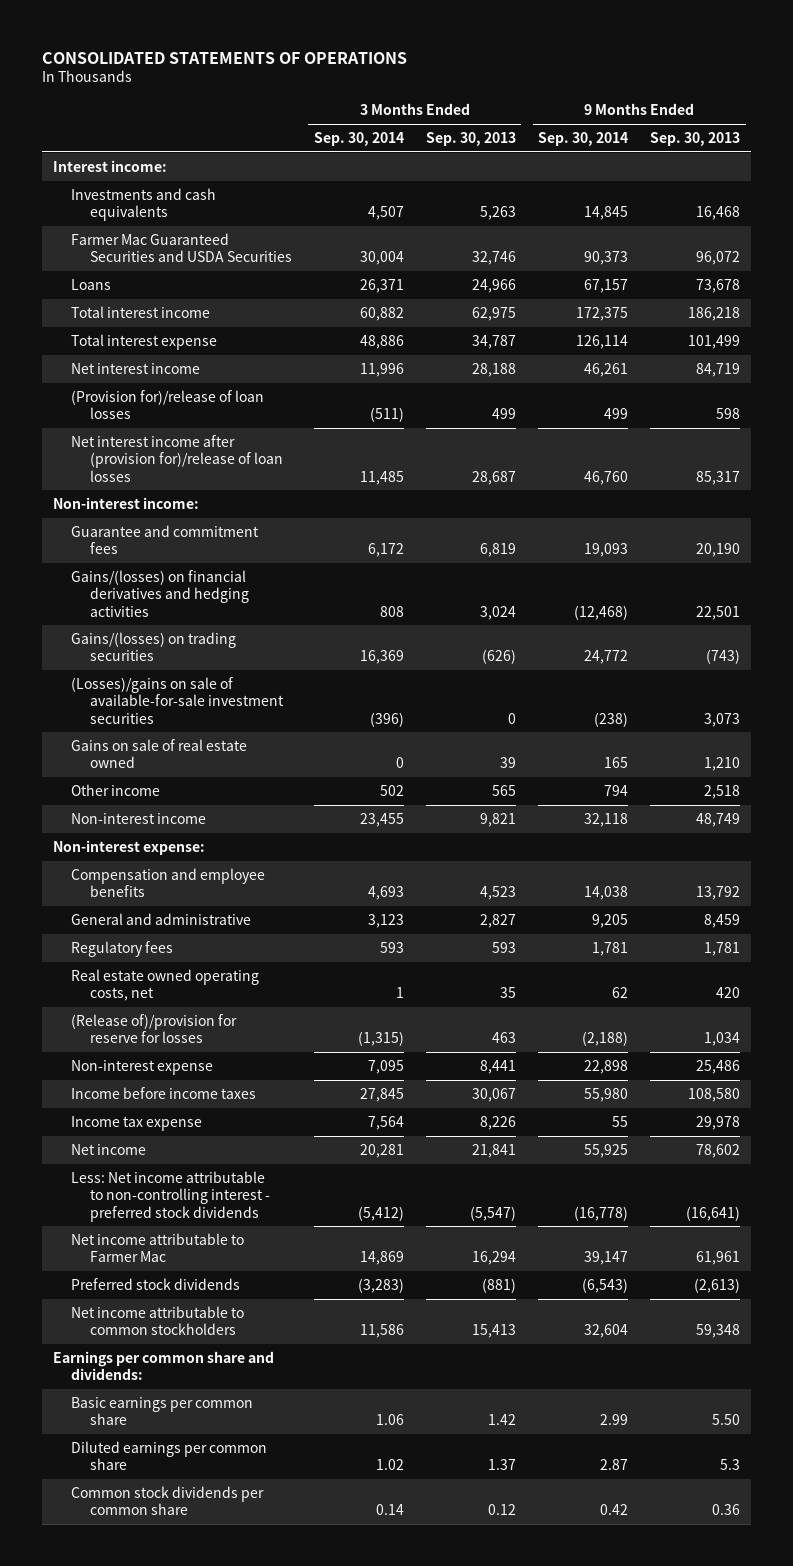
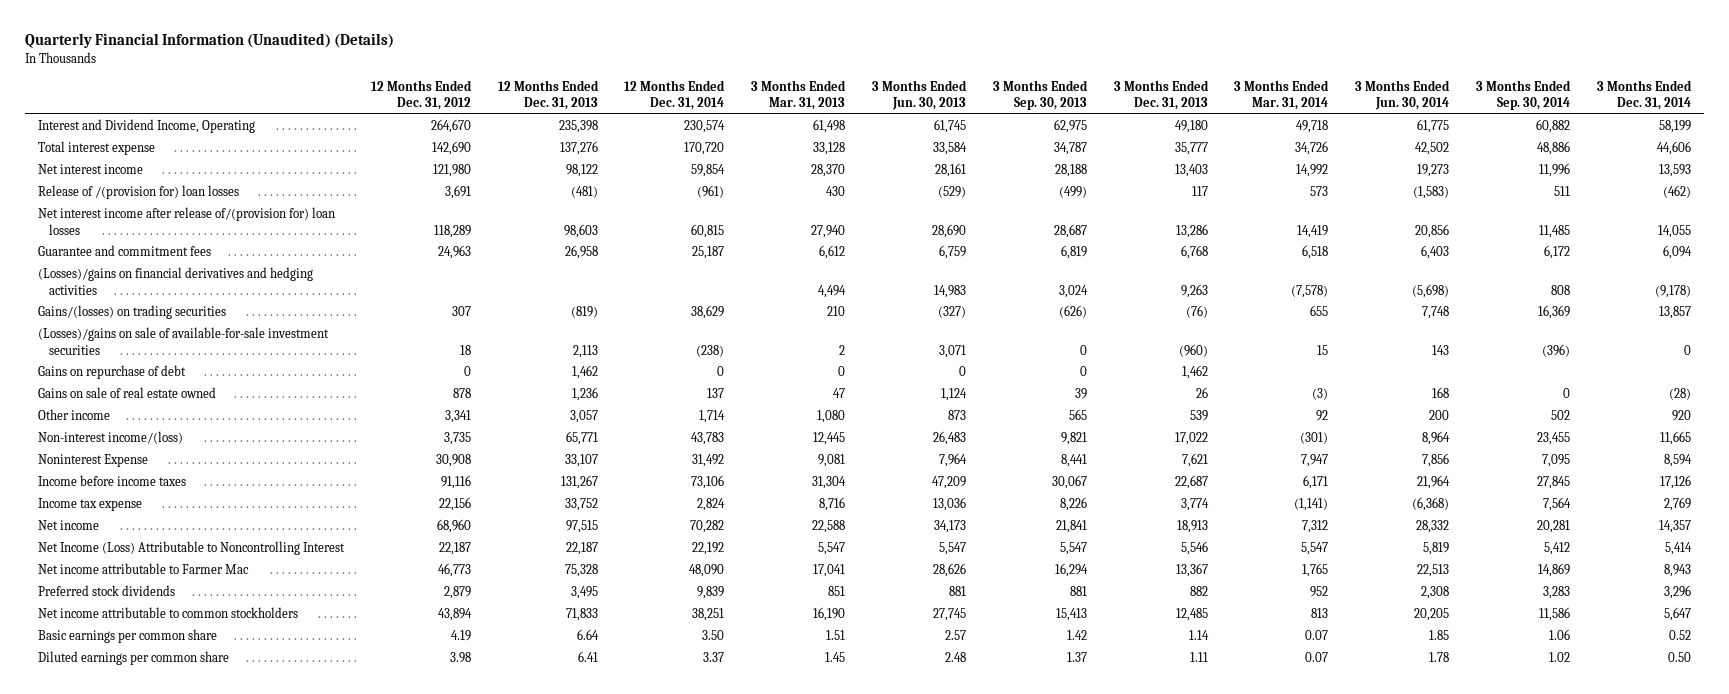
- CONSOLIDATED STATEMENTS OF OPERATIONS
+ Quarterly Financial Information (Unaudited) (Details)
- | 3 Months Ended Sep. 30, 2014 | 3 Months Ended Sep. 30, 2013 | 9 Months Ended Sep. 30, 2014 | 9 Months Ended Sep. 30, 2013
+ | 12 Months Ended Dec. 31, 2012 | 12 Months Ended Dec. 31, 2013 | 12 Months Ended Dec. 31, 2014 | 3 Months Ended Mar. 31, 2013 | 3 Months Ended Jun. 30, 2013 | 3 Months Ended Sep. 30, 2013 | 3 Months Ended Dec. 31, 2013 | 3 Months Ended Mar. 31, 2014 | 3 Months Ended Jun. 30, 2014 | 3 Months Ended Sep. 30, 2014 | 3 Months Ended Dec. 31, 2014
- Interest income:
- Investments and cash equivalents | 4,507 | 5,263 | 14,845 | 16,468
- Farmer Mac Guaranteed Securities and USDA Securities | 30,004 | 32,746 | 90,373 | 96,072
- Loans | 26,371 | 24,966 | 67,157 | 73,678
- Total interest income | 60,882 | 62,975 | 172,375 | 186,218
+ Interest and Dividend Income, Operating | 264,670 | 235,398 | 230,574 | 61,498 | 61,745 | 62,975 | 49,180 | 49,718 | 61,775 | 60,882 | 58,199
- (Provision for)/release of loan losses | (511) | 499 | 499 | 598
- Net interest income after (provision for)/release of loan losses | 11,485 | 28,687 | 46,760 | 85,317
- Non-interest income:
+ Release of /(provision for) loan losses | 3,691 | (481) | (961) | 430 | (529) | (499) | 117 | 573 | (1,583) | 511 | (462)
+ Net interest income after release of/(provision for) loan losses | 118,289 | 98,603 | 60,815 | 27,940 | 28,690 | 28,687 | 13,286 | 14,419 | 20,856 | 11,485 | 14,055
- Gains/(losses) on financial derivatives and hedging activities | 808 | 3,024 | (12,468) | 22,501
+ (Losses)/gains on financial derivatives and hedging activities | | | | 4,494 | 14,983 | 3,024 | 9,263 | (7,578) | (5,698) | 808 | (9,178)
+ Gains on repurchase of debt | 0 | 1,462 | 0 | 0 | 0 | 0 | 1,462 | | | |
- Non-interest income | 23,455 | 9,821 | 32,118 | 48,749
- Non-interest expense:
- Compensation and employee benefits | 4,693 | 4,523 | 14,038 | 13,792
- General and administrative | 3,123 | 2,827 | 9,205 | 8,459
- Regulatory fees | 593 | 593 | 1,781 | 1,781
- Real estate owned operating costs, net | 1 | 35 | 62 | 420
- (Release of)/provision for reserve for losses | (1,315) | 463 | (2,188) | 1,034
- Non-interest expense | 7,095 | 8,441 | 22,898 | 25,486
+ Non-interest income/(loss) | 3,735 | 65,771 | 43,783 | 12,445 | 26,483 | 9,821 | 17,022 | (301) | 8,964 | 23,455 | 11,665
+ Noninterest Expense | 30,908 | 33,107 | 31,492 | 9,081 | 7,964 | 8,441 | 7,621 | 7,947 | 7,856 | 7,095 | 8,594
- Less: Net income attributable to non-controlling interest - preferred stock dividends | (5,412) | (5,547) | (16,778) | (16,641)
+ Net Income (Loss) Attributable to Noncontrolling Interest | 22,187 | 22,187 | 22,192 | 5,547 | 5,547 | 5,547 | 5,546 | 5,547 | 5,819 | 5,412 | 5,414
- Preferred stock dividends | (3,283) | (881) | (6,543) | (2,613)
+ Preferred stock dividends | 2,879 | 3,495 | 9,839 | 851 | 881 | 881 | 882 | 952 | 2,308 | 3,283 | 3,296
- Earnings per common share and dividends:
- Common stock dividends per common share | 0.14 | 0.12 | 0.42 | 0.36

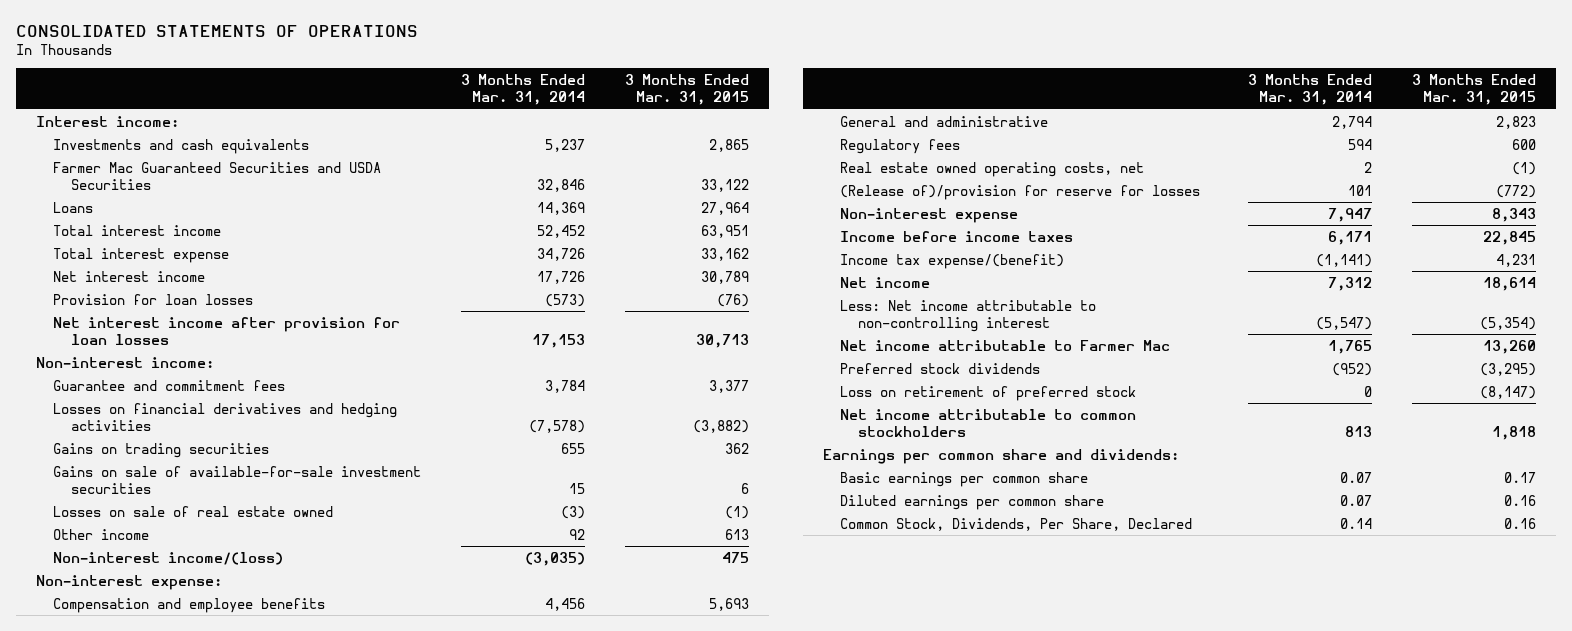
- Quarterly Financial Information (Unaudited) (Details)
+ CONSOLIDATED STATEMENTS OF OPERATIONS
- | 12 Months Ended Dec. 31, 2012 | 12 Months Ended Dec. 31, 2013 | 12 Months Ended Dec. 31, 2014 | 3 Months Ended Mar. 31, 2013 | 3 Months Ended Jun. 30, 2013 | 3 Months Ended Sep. 30, 2013 | 3 Months Ended Dec. 31, 2013 | 3 Months Ended Mar. 31, 2014 | 3 Months Ended Jun. 30, 2014 | 3 Months Ended Sep. 30, 2014 | 3 Months Ended Dec. 31, 2014
+ | 3 Months Ended Mar. 31, 2014 | 3 Months Ended Mar. 31, 2015
- Interest and Dividend Income, Operating | 264,670 | 235,398 | 230,574 | 61,498 | 61,745 | 62,975 | 49,180 | 49,718 | 61,775 | 60,882 | 58,199
+ Interest income:
+ Investments and cash equivalents | 5,237 | 2,865
+ Farmer Mac Guaranteed Securities and USDA Securities | 32,846 | 33,122
+ Loans | 14,369 | 27,964
+ Total interest income | 52,452 | 63,951
- Net interest income | 121,980 | 98,122 | 59,854 | 28,370 | 28,161 | 28,188 | 13,403 | 14,992 | 19,273 | 11,996 | 13,593
- Release of /(provision for) loan losses | 3,691 | (481) | (961) | 430 | (529) | (499) | 117 | 573 | (1,583) | 511 | (462)
- Net interest income after release of/(provision for) loan losses | 118,289 | 98,603 | 60,815 | 27,940 | 28,690 | 28,687 | 13,286 | 14,419 | 20,856 | 11,485 | 14,055
- Guarantee and commitment fees | 24,963 | 26,958 | 25,187 | 6,612 | 6,759 | 6,819 | 6,768 | 6,518 | 6,403 | 6,172 | 6,094
- (Losses)/gains on financial derivatives and hedging activities | | | | 4,494 | 14,983 | 3,024 | 9,263 | (7,578) | (5,698) | 808 | (9,178)
- Gains/(losses) on trading securities | 307 | (819) | 38,629 | 210 | (327) | (626) | (76) | 655 | 7,748 | 16,369 | 13,857
- (Losses)/gains on sale of available-for-sale investment securities | 18 | 2,113 | (238) | 2 | 3,071 | 0 | (960) | 15 | 143 | (396) | 0
- Gains on repurchase of debt | 0 | 1,462 | 0 | 0 | 0 | 0 | 1,462 | | | |
- Gains on sale of real estate owned | 878 | 1,236 | 137 | 47 | 1,124 | 39 | 26 | (3) | 168 | 0 | (28)
+ Net interest income | 17,726 | 30,789
+ Provision for loan losses | (573) | (76)
+ Net interest income after provision for loan losses | 17,153 | 30,713
+ Non-interest income:
+ Guarantee and commitment fees | 3,784 | 3,377
+ Losses on financial derivatives and hedging activities | (7,578) | (3,882)
+ Gains on trading securities | 655 | 362
+ Gains on sale of available-for-sale investment securities | 15 | 6
+ Losses on sale of real estate owned | (3) | (1)
- Non-interest income/(loss) | 3,735 | 65,771 | 43,783 | 12,445 | 26,483 | 9,821 | 17,022 | (301) | 8,964 | 23,455 | 11,665
- Noninterest Expense | 30,908 | 33,107 | 31,492 | 9,081 | 7,964 | 8,441 | 7,621 | 7,947 | 7,856 | 7,095 | 8,594
+ Non-interest income/(loss) | (3,035) | 475
+ Non-interest expense:
+ Compensation and employee benefits | 4,456 | 5,693
+ General and administrative | 2,794 | 2,823
+ Regulatory fees | 594 | 600
+ Real estate owned operating costs, net | 2 | (1)
+ (Release of)/provision for reserve for losses | 101 | (772)
+ Non-interest expense | 7,947 | 8,343
- Income tax expense | 22,156 | 33,752 | 2,824 | 8,716 | 13,036 | 8,226 | 3,774 | (1,141) | (6,368) | 7,564 | 2,769
+ Income tax expense/(benefit) | (1,141) | 4,231
- Net Income (Loss) Attributable to Noncontrolling Interest | 22,187 | 22,187 | 22,192 | 5,547 | 5,547 | 5,547 | 5,546 | 5,547 | 5,819 | 5,412 | 5,414
+ Less: Net income attributable to non-controlling interest | (5,547) | (5,354)
- Preferred stock dividends | 2,879 | 3,495 | 9,839 | 851 | 881 | 881 | 882 | 952 | 2,308 | 3,283 | 3,296
+ Preferred stock dividends | (952) | (3,295)
+ Loss on retirement of preferred stock | 0 | (8,147)
+ Earnings per common share and dividends:
+ Common Stock, Dividends, Per Share, Declared | 0.14 | 0.16

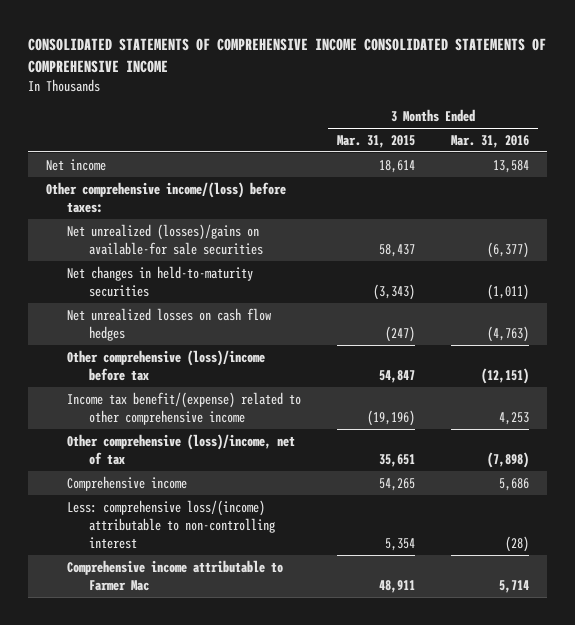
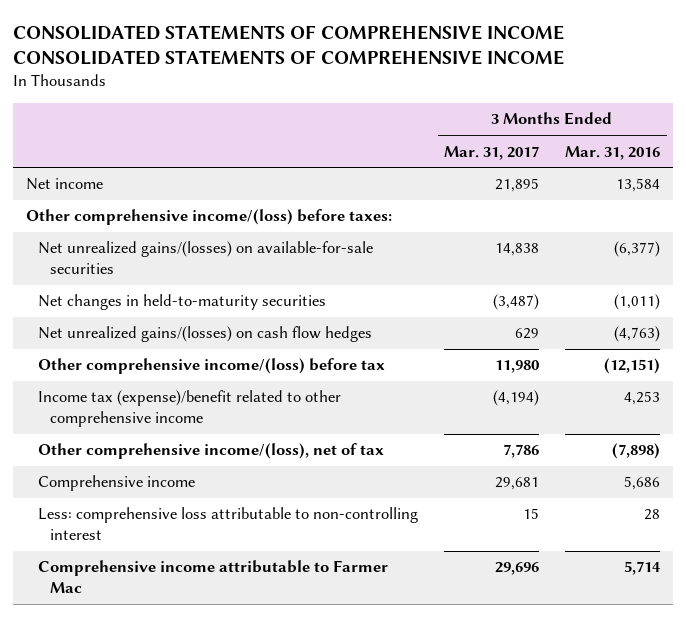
- | 3 Months Ended Mar. 31, 2015 | 3 Months Ended Mar. 31, 2016
+ | 3 Months Ended Mar. 31, 2017 | 3 Months Ended Mar. 31, 2016
- Net unrealized (losses)/gains on available-for sale securities | 58,437 | (6,377)
+ Net unrealized gains/(losses) on available-for-sale securities | 14,838 | (6,377)
- Net unrealized losses on cash flow hedges | (247) | (4,763)
- Other comprehensive (loss)/income before tax | 54,847 | (12,151)
- Income tax benefit/(expense) related to other comprehensive income | (19,196) | 4,253
- Other comprehensive (loss)/income, net of tax | 35,651 | (7,898)
+ Net unrealized gains/(losses) on cash flow hedges | 629 | (4,763)
+ Other comprehensive income/(loss) before tax | 11,980 | (12,151)
+ Income tax (expense)/benefit related to other comprehensive income | (4,194) | 4,253
+ Other comprehensive income/(loss), net of tax | 7,786 | (7,898)
- Less: comprehensive loss/(income) attributable to non-controlling interest | 5,354 | (28)
+ Less: comprehensive loss attributable to non-controlling interest | 15 | 28

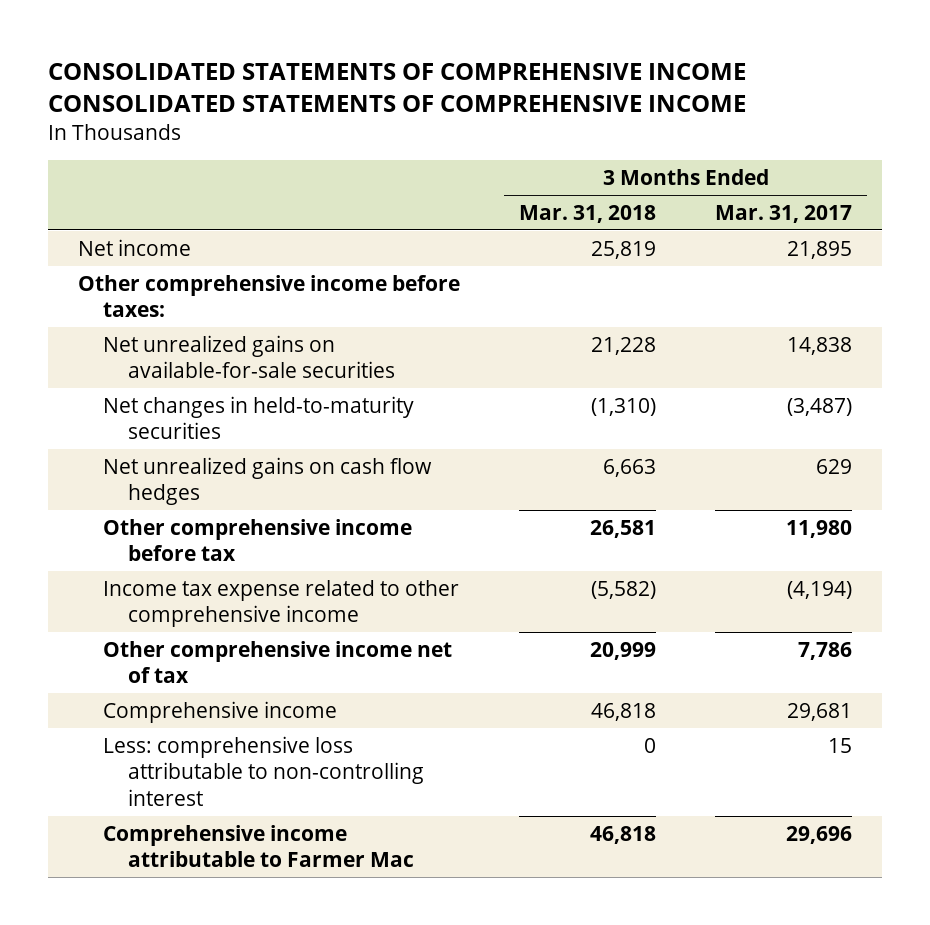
- | 3 Months Ended Mar. 31, 2017 | 3 Months Ended Mar. 31, 2016
+ | 3 Months Ended Mar. 31, 2018 | 3 Months Ended Mar. 31, 2017
- Other comprehensive income/(loss) before taxes:
- Net unrealized gains/(losses) on available-for-sale securities | 14,838 | (6,377)
+ Other comprehensive income before taxes:
+ Net unrealized gains on available-for-sale securities | 21,228 | 14,838
- Net unrealized gains/(losses) on cash flow hedges | 629 | (4,763)
- Other comprehensive income/(loss) before tax | 11,980 | (12,151)
- Income tax (expense)/benefit related to other comprehensive income | (4,194) | 4,253
- Other comprehensive income/(loss), net of tax | 7,786 | (7,898)
+ Net unrealized gains on cash flow hedges | 6,663 | 629
+ Other comprehensive income before tax | 26,581 | 11,980
+ Income tax expense related to other comprehensive income | (5,582) | (4,194)
+ Other comprehensive income net of tax | 20,999 | 7,786

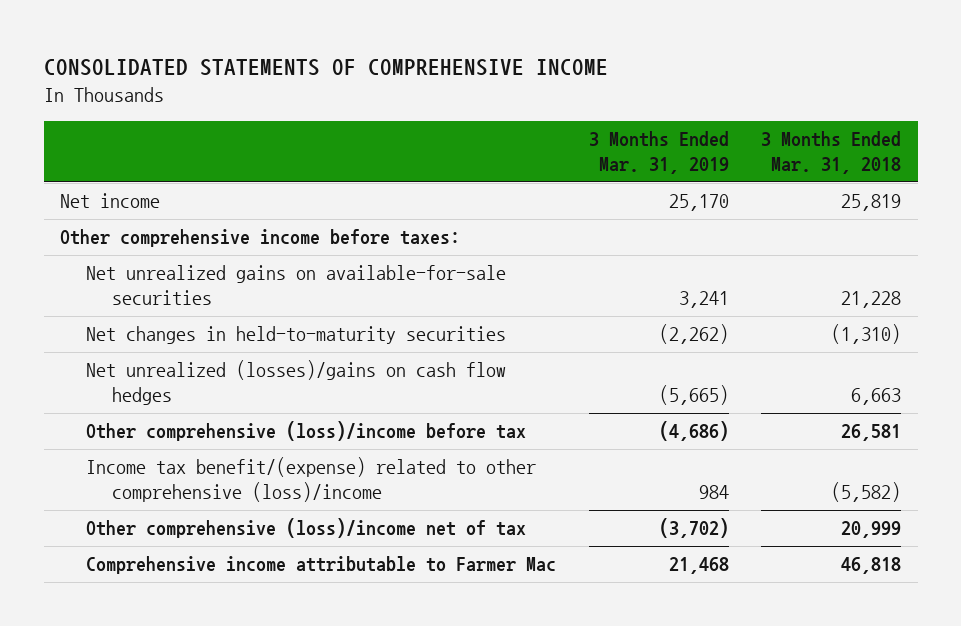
- CONSOLIDATED STATEMENTS OF COMPREHENSIVE INCOME CONSOLIDATED STATEMENTS OF COMPREHENSIVE INCOME
+ CONSOLIDATED STATEMENTS OF COMPREHENSIVE INCOME
- | 3 Months Ended Mar. 31, 2018 | 3 Months Ended Mar. 31, 2017
+ | 3 Months Ended Mar. 31, 2019 | 3 Months Ended Mar. 31, 2018
- Net unrealized gains on cash flow hedges | 6,663 | 629
- Other comprehensive income before tax | 26,581 | 11,980
- Income tax expense related to other comprehensive income | (5,582) | (4,194)
- Other comprehensive income net of tax | 20,999 | 7,786
- Comprehensive income | 46,818 | 29,681
- Less: comprehensive loss attributable to non-controlling interest | 0 | 15
+ Net unrealized (losses)/gains on cash flow hedges | (5,665) | 6,663
+ Other comprehensive (loss)/income before tax | (4,686) | 26,581
+ Income tax benefit/(expense) related to other comprehensive (loss)/income | 984 | (5,582)
+ Other comprehensive (loss)/income net of tax | (3,702) | 20,999

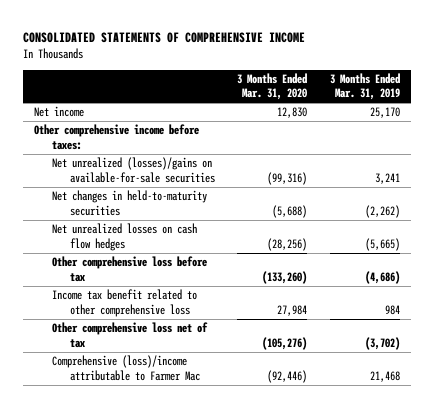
- | 3 Months Ended Mar. 31, 2019 | 3 Months Ended Mar. 31, 2018
+ | 3 Months Ended Mar. 31, 2020 | 3 Months Ended Mar. 31, 2019
- Net unrealized gains on available-for-sale securities | 3,241 | 21,228
+ Net unrealized (losses)/gains on available-for-sale securities | (99,316) | 3,241
- Net unrealized (losses)/gains on cash flow hedges | (5,665) | 6,663
- Other comprehensive (loss)/income before tax | (4,686) | 26,581
- Income tax benefit/(expense) related to other comprehensive (loss)/income | 984 | (5,582)
- Other comprehensive (loss)/income net of tax | (3,702) | 20,999
- Comprehensive income attributable to Farmer Mac | 21,468 | 46,818
+ Net unrealized losses on cash flow hedges | (28,256) | (5,665)
+ Other comprehensive loss before tax | (133,260) | (4,686)
+ Income tax benefit related to other comprehensive loss | 27,984 | 984
+ Other comprehensive loss net of tax | (105,276) | (3,702)
+ Comprehensive (loss)/income attributable to Farmer Mac | (92,446) | 21,468

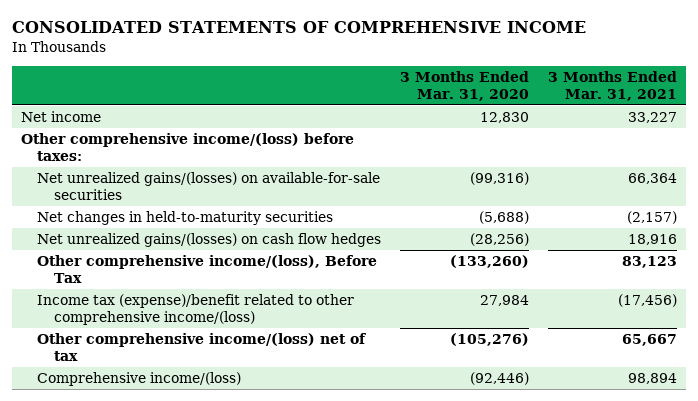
- | 3 Months Ended Mar. 31, 2020 | 3 Months Ended Mar. 31, 2019
+ | 3 Months Ended Mar. 31, 2020 | 3 Months Ended Mar. 31, 2021
- Other comprehensive income before taxes:
- Net unrealized (losses)/gains on available-for-sale securities | (99,316) | 3,241
+ Other comprehensive income/(loss) before taxes:
+ Net unrealized gains/(losses) on available-for-sale securities | (99,316) | 66,364
- Net unrealized losses on cash flow hedges | (28,256) | (5,665)
- Other comprehensive loss before tax | (133,260) | (4,686)
- Income tax benefit related to other comprehensive loss | 27,984 | 984
- Other comprehensive loss net of tax | (105,276) | (3,702)
- Comprehensive (loss)/income attributable to Farmer Mac | (92,446) | 21,468
+ Net unrealized gains/(losses) on cash flow hedges | (28,256) | 18,916
+ Other comprehensive income/(loss), Before Tax | (133,260) | 83,123
+ Income tax (expense)/benefit related to other comprehensive income/(loss) | 27,984 | (17,456)
+ Other comprehensive income/(loss) net of tax | (105,276) | 65,667
+ Comprehensive income/(loss) | (92,446) | 98,894

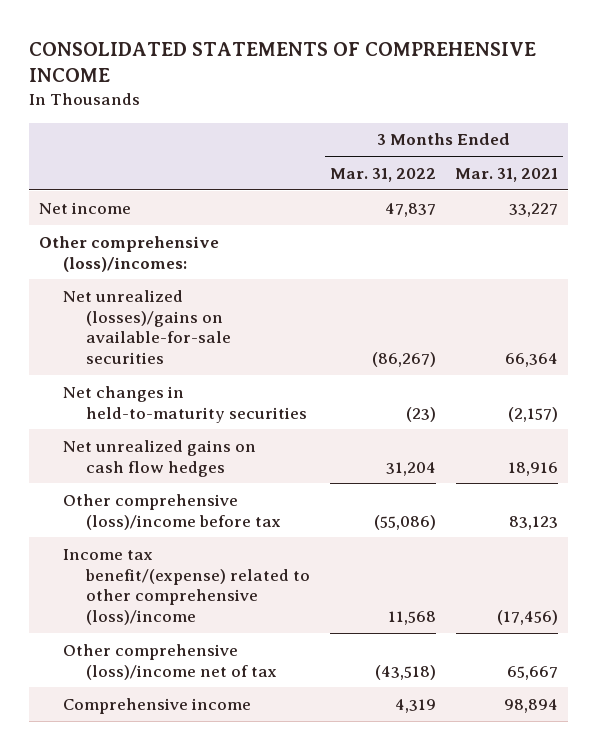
- | 3 Months Ended Mar. 31, 2020 | 3 Months Ended Mar. 31, 2021
+ | 3 Months Ended Mar. 31, 2022 | 3 Months Ended Mar. 31, 2021
- Other comprehensive income/(loss) before taxes:
- Net unrealized gains/(losses) on available-for-sale securities | (99,316) | 66,364
+ Other comprehensive (loss)/incomes:
+ Net unrealized (losses)/gains on available-for-sale securities | (86,267) | 66,364
- Net unrealized gains/(losses) on cash flow hedges | (28,256) | 18,916
- Other comprehensive income/(loss), Before Tax | (133,260) | 83,123
- Income tax (expense)/benefit related to other comprehensive income/(loss) | 27,984 | (17,456)
- Other comprehensive income/(loss) net of tax | (105,276) | 65,667
- Comprehensive income/(loss) | (92,446) | 98,894
+ Net unrealized gains on cash flow hedges | 31,204 | 18,916
+ Other comprehensive (loss)/income before tax | (55,086) | 83,123
+ Income tax benefit/(expense) related to other comprehensive (loss)/income | 11,568 | (17,456)
+ Other comprehensive (loss)/income net of tax | (43,518) | 65,667
+ Comprehensive income | 4,319 | 98,894

